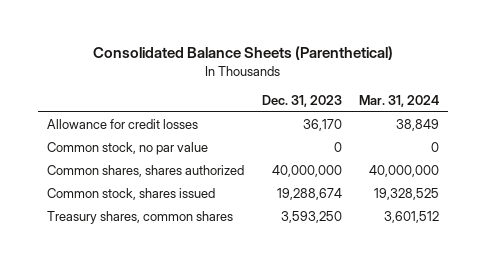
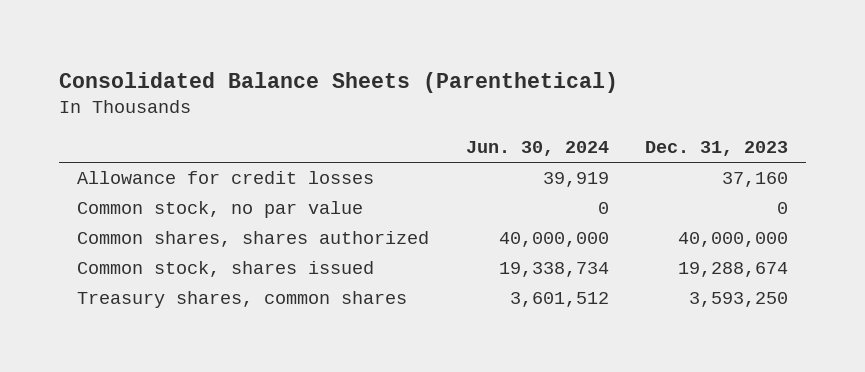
- | Dec. 31, 2023 | Mar. 31, 2024
+ | Jun. 30, 2024 | Dec. 31, 2023
- Allowance for credit losses | 36,170 | 38,849
+ Allowance for credit losses | 39,919 | 37,160

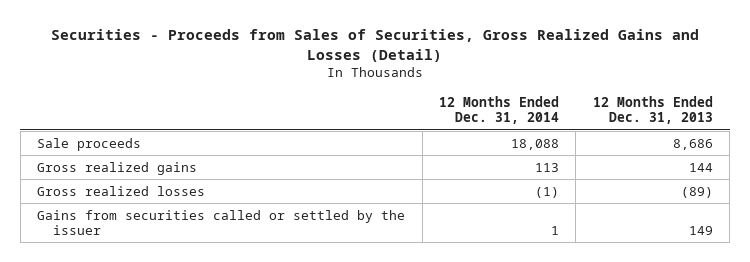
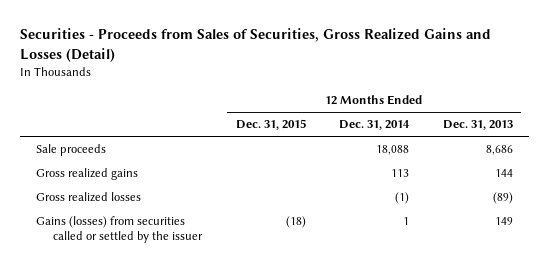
- | 12 Months Ended Dec. 31, 2014 | 12 Months Ended Dec. 31, 2013
+ | 12 Months Ended Dec. 31, 2015 | 12 Months Ended Dec. 31, 2014 | 12 Months Ended Dec. 31, 2013
- Gains from securities called or settled by the issuer | 1 | 149
+ Gains (losses) from securities called or settled by the issuer | (18) | 1 | 149

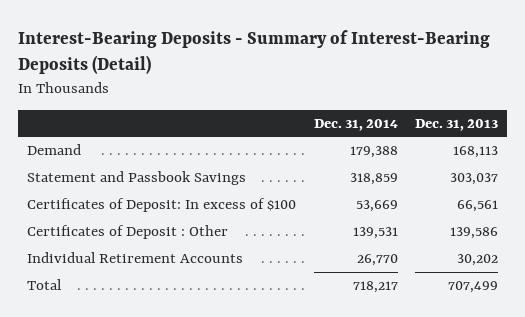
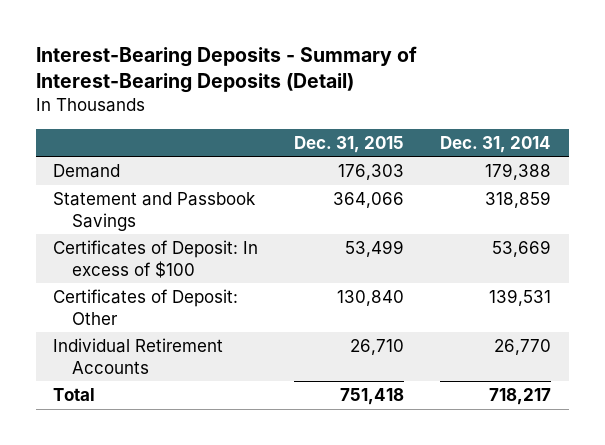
- | Dec. 31, 2014 | Dec. 31, 2013
+ | Dec. 31, 2015 | Dec. 31, 2014
- Certificates of Deposit : Other | 139,531 | 139,586
+ Certificates of Deposit: Other | 130,840 | 139,531

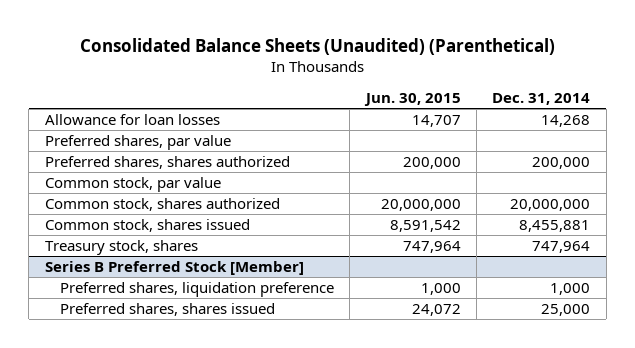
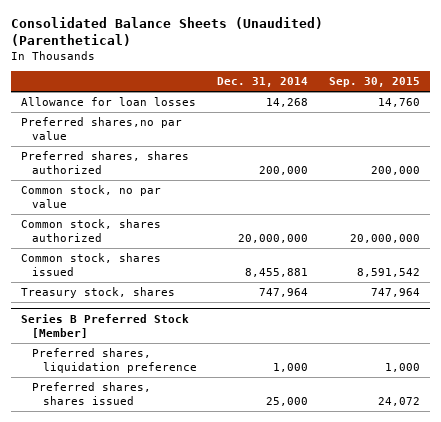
- | Jun. 30, 2015 | Dec. 31, 2014
+ | Dec. 31, 2014 | Sep. 30, 2015
- Preferred shares, par value
+ Preferred shares,no par value
- Common stock, par value
+ Common stock, no par value

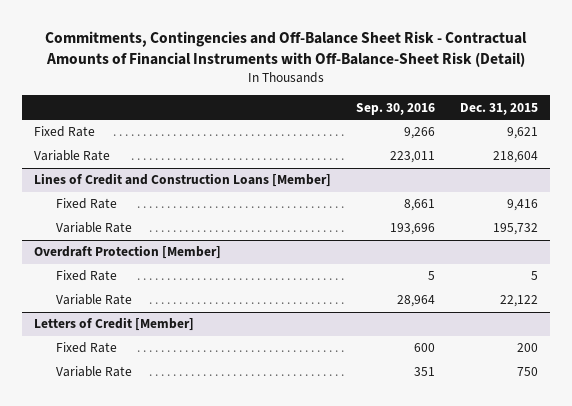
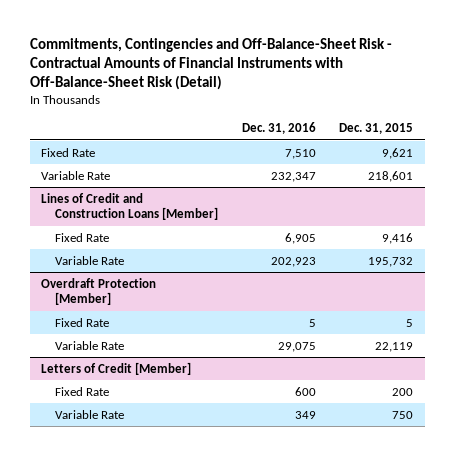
- Commitments, Contingencies and Off-Balance Sheet Risk - Contractual Amounts of Financial Instruments with Off-Balance-Sheet Risk (Detail)
+ Commitments, Contingencies and Off-Balance-Sheet Risk - Contractual Amounts of Financial Instruments with Off-Balance-Sheet Risk (Detail)
- | Sep. 30, 2016 | Dec. 31, 2015
+ | Dec. 31, 2016 | Dec. 31, 2015
- Variable Rate | 223,011 | 218,604
+ Variable Rate | 232,347 | 218,601
@ Overdraft Protection [Member]
- Variable Rate | 28,964 | 22,122
+ Variable Rate | 29,075 | 22,119

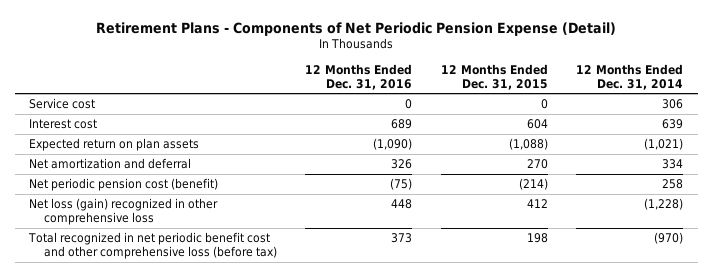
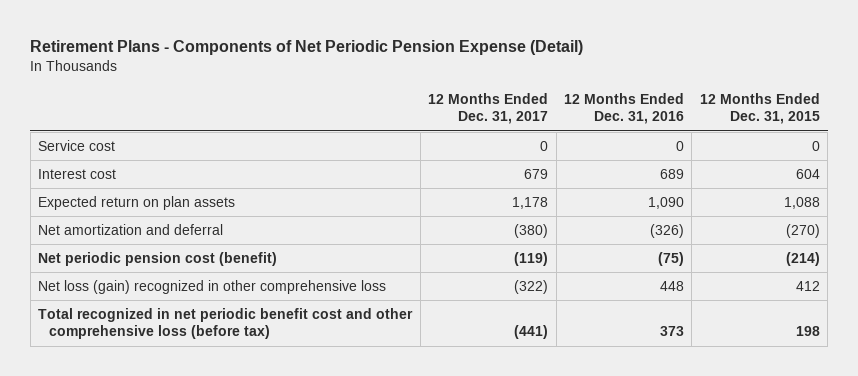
- | 12 Months Ended Dec. 31, 2016 | 12 Months Ended Dec. 31, 2015 | 12 Months Ended Dec. 31, 2014
+ | 12 Months Ended Dec. 31, 2017 | 12 Months Ended Dec. 31, 2016 | 12 Months Ended Dec. 31, 2015
- Expected return on plan assets | (1,090) | (1,088) | (1,021)
- Net amortization and deferral | 326 | 270 | 334
+ Expected return on plan assets | 1,178 | 1,090 | 1,088
+ Net amortization and deferral | (380) | (326) | (270)

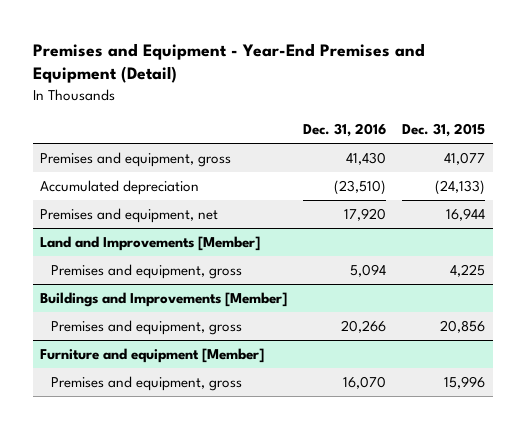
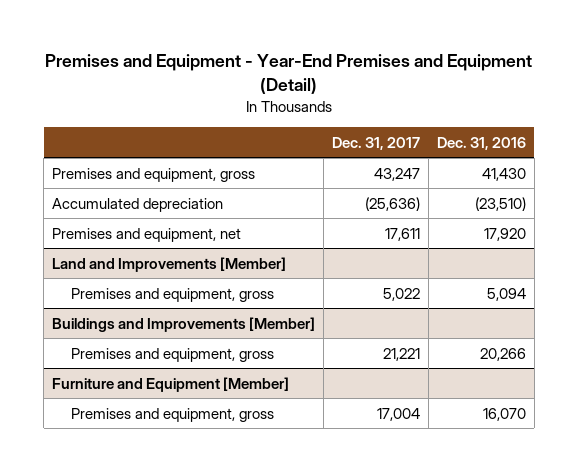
- | Dec. 31, 2016 | Dec. 31, 2015
+ | Dec. 31, 2017 | Dec. 31, 2016
- Furniture and equipment [Member]
+ Furniture and Equipment [Member]

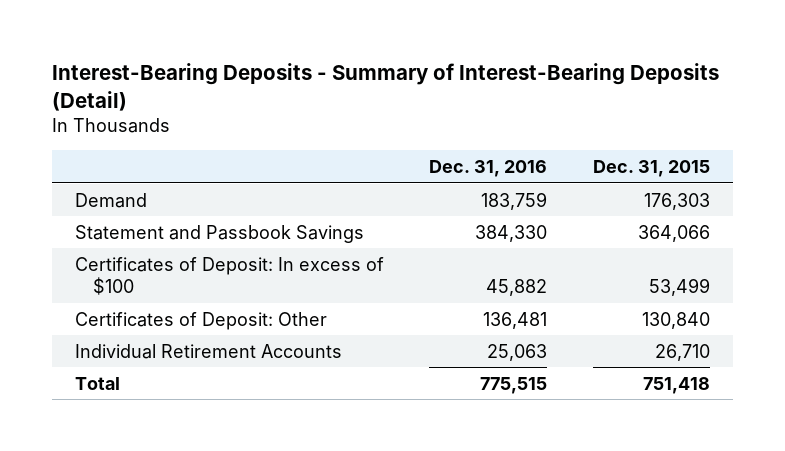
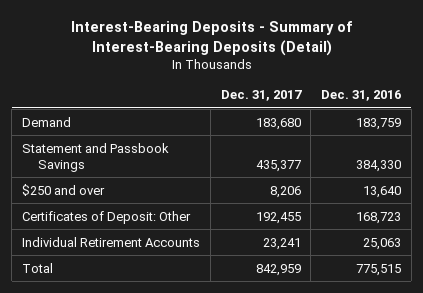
- | Dec. 31, 2016 | Dec. 31, 2015
+ | Dec. 31, 2017 | Dec. 31, 2016
- Certificates of Deposit: In excess of $100 | 45,882 | 53,499
- Certificates of Deposit: Other | 136,481 | 130,840
+ $250 and over | 8,206 | 13,640
+ Certificates of Deposit: Other | 192,455 | 168,723

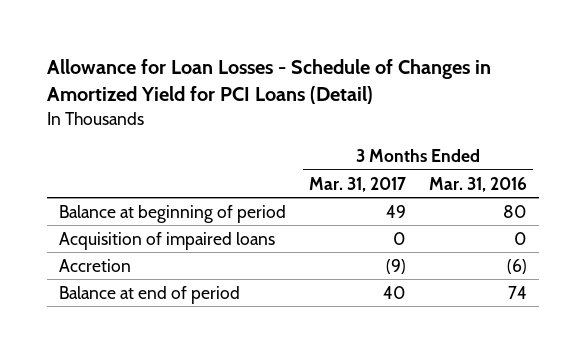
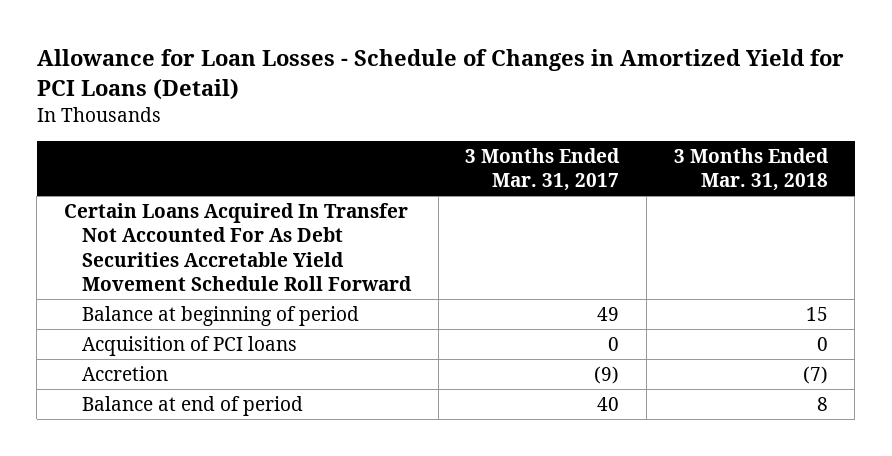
- | 3 Months Ended Mar. 31, 2017 | 3 Months Ended Mar. 31, 2016
+ | 3 Months Ended Mar. 31, 2017 | 3 Months Ended Mar. 31, 2018
+ Certain Loans Acquired In Transfer Not Accounted For As Debt Securities Accretable Yield Movement Schedule Roll Forward
- Acquisition of impaired loans | 0 | 0
+ Acquisition of PCI loans | 0 | 0

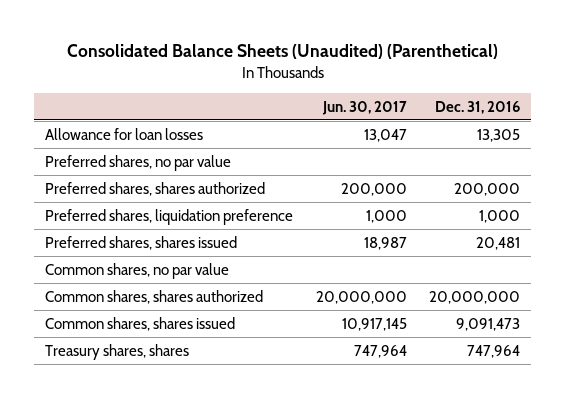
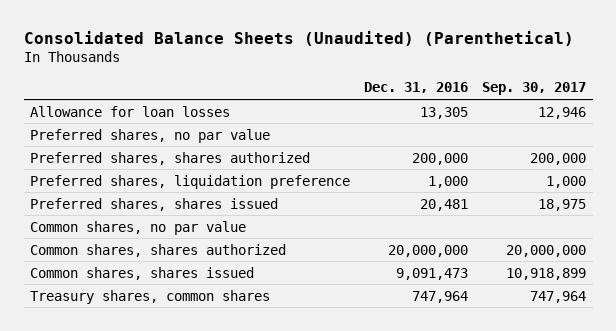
- | Jun. 30, 2017 | Dec. 31, 2016
+ | Dec. 31, 2016 | Sep. 30, 2017
- Treasury shares, shares | 747,964 | 747,964
+ Treasury shares, common shares | 747,964 | 747,964

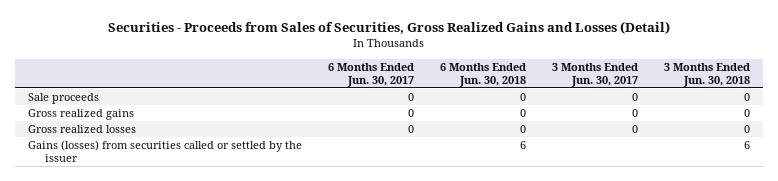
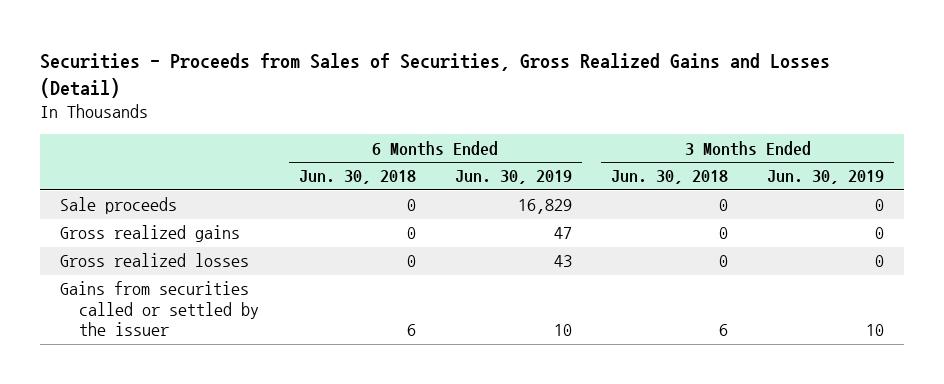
- | 6 Months Ended Jun. 30, 2017 | 6 Months Ended Jun. 30, 2018 | 3 Months Ended Jun. 30, 2017 | 3 Months Ended Jun. 30, 2018
+ | 6 Months Ended Jun. 30, 2018 | 6 Months Ended Jun. 30, 2019 | 3 Months Ended Jun. 30, 2018 | 3 Months Ended Jun. 30, 2019
- Gains (losses) from securities called or settled by the issuer | | 6 | | 6
+ Gains from securities called or settled by the issuer | 6 | 10 | 6 | 10

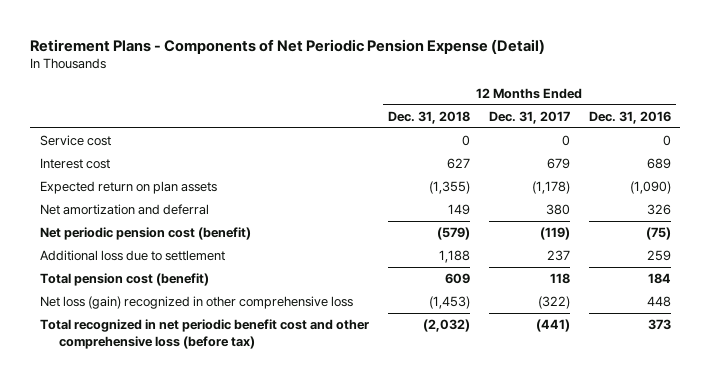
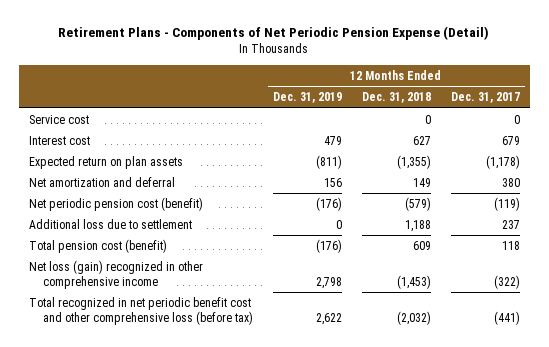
- | 12 Months Ended Dec. 31, 2018 | 12 Months Ended Dec. 31, 2017 | 12 Months Ended Dec. 31, 2016
+ | 12 Months Ended Dec. 31, 2019 | 12 Months Ended Dec. 31, 2018 | 12 Months Ended Dec. 31, 2017
- Net loss (gain) recognized in other comprehensive loss | (1,453) | (322) | 448
+ Net loss (gain) recognized in other comprehensive income | 2,798 | (1,453) | (322)

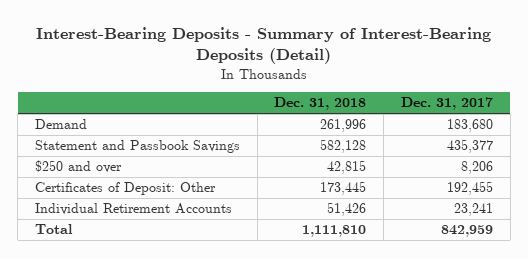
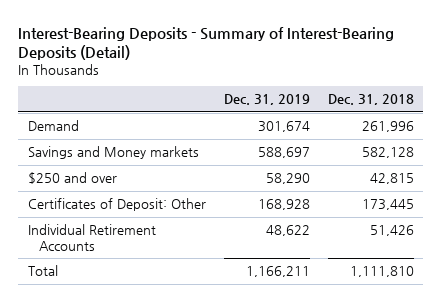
- | Dec. 31, 2018 | Dec. 31, 2017
+ | Dec. 31, 2019 | Dec. 31, 2018
- Statement and Passbook Savings | 582,128 | 435,377
+ Savings and Money markets | 588,697 | 582,128

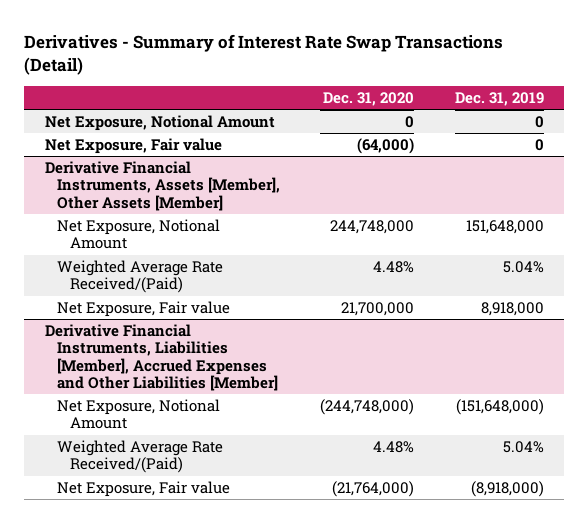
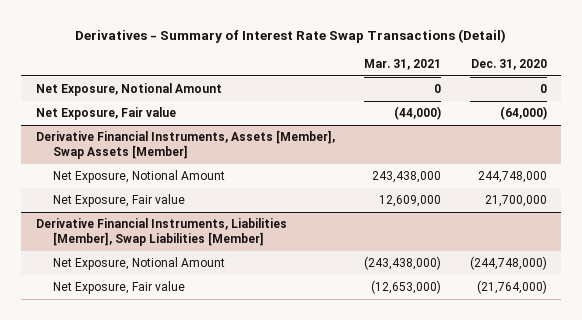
- | Dec. 31, 2020 | Dec. 31, 2019
+ | Mar. 31, 2021 | Dec. 31, 2020
- Derivative Financial Instruments, Assets [Member], Other Assets [Member]
+ Derivative Financial Instruments, Assets [Member], Swap Assets [Member]
- Weighted Average Rate Received/(Paid) | 4.48% | 5.04%
- Derivative Financial Instruments, Liabilities [Member], Accrued Expenses and Other Liabilities [Member]
+ Derivative Financial Instruments, Liabilities [Member], Swap Liabilities [Member]
- Weighted Average Rate Received/(Paid) | 4.48% | 5.04%

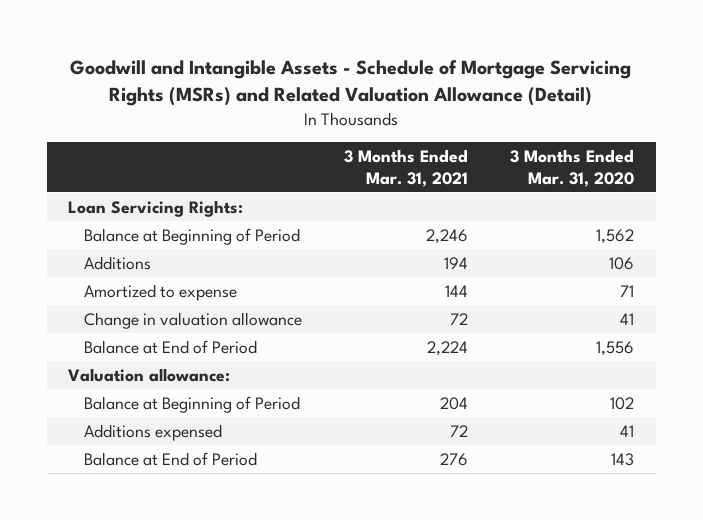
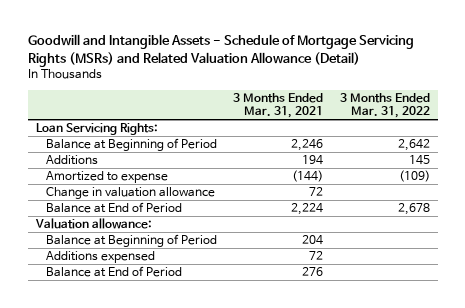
- | 3 Months Ended Mar. 31, 2021 | 3 Months Ended Mar. 31, 2020
+ | 3 Months Ended Mar. 31, 2021 | 3 Months Ended Mar. 31, 2022
- Amortized to expense | 144 | 71
+ Amortized to expense | (144) | (109)

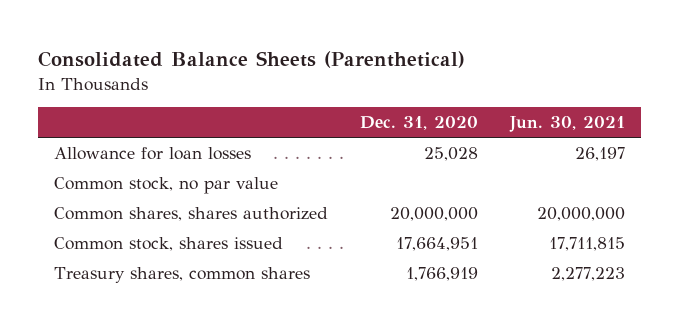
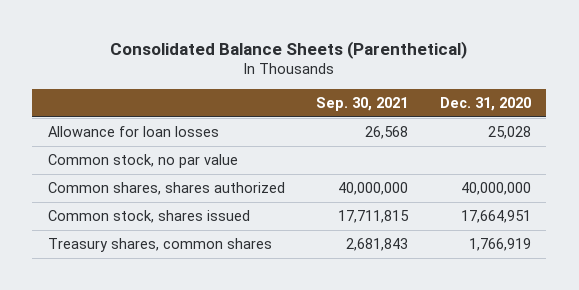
- | Dec. 31, 2020 | Jun. 30, 2021
+ | Sep. 30, 2021 | Dec. 31, 2020
- Common shares, shares authorized | 20,000,000 | 20,000,000
+ Common shares, shares authorized | 40,000,000 | 40,000,000

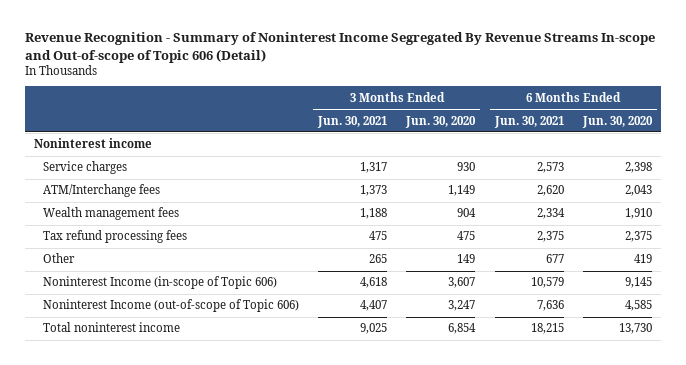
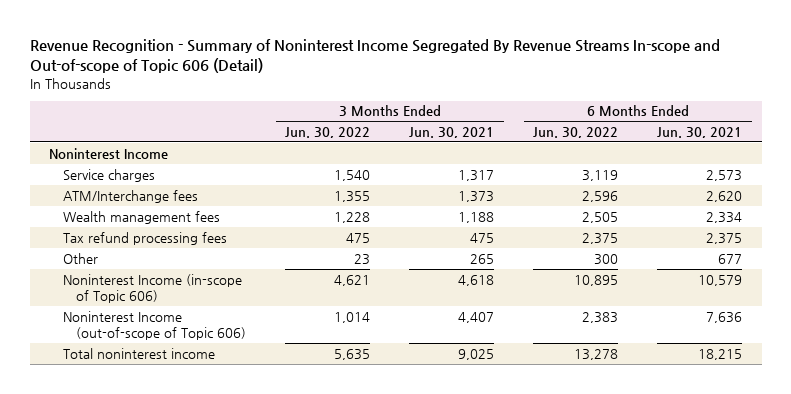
- | 3 Months Ended Jun. 30, 2021 | 3 Months Ended Jun. 30, 2020 | 6 Months Ended Jun. 30, 2021 | 6 Months Ended Jun. 30, 2020
+ | 3 Months Ended Jun. 30, 2022 | 3 Months Ended Jun. 30, 2021 | 6 Months Ended Jun. 30, 2022 | 6 Months Ended Jun. 30, 2021
- Noninterest income
+ Noninterest Income

